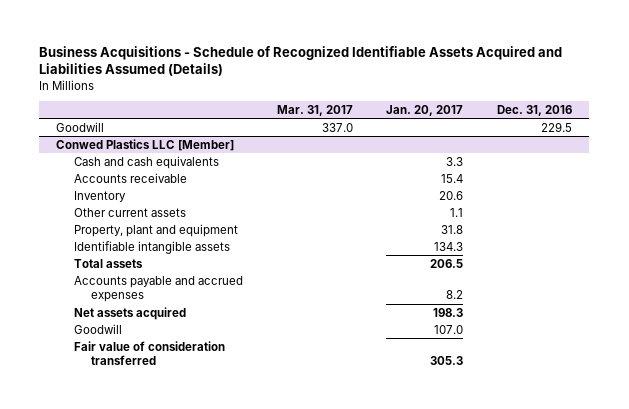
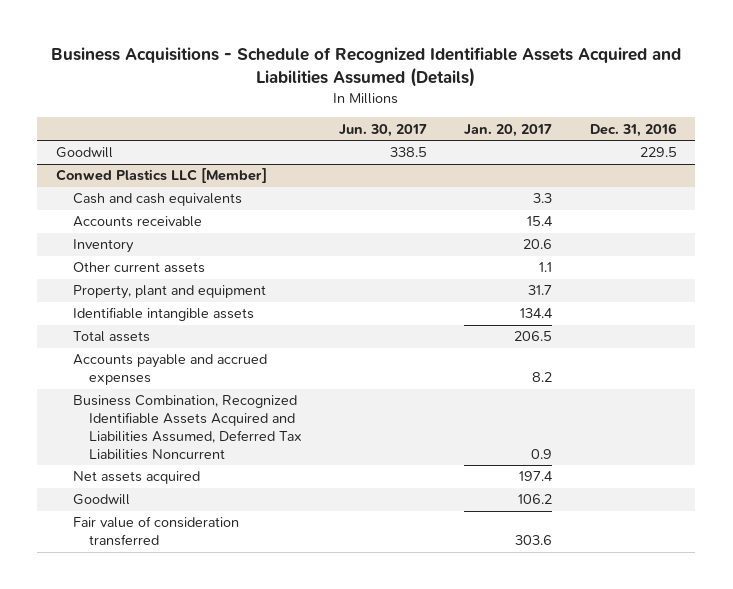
- | Mar. 31, 2017 | Jan. 20, 2017 | Dec. 31, 2016
+ | Jun. 30, 2017 | Jan. 20, 2017 | Dec. 31, 2016
@ Conwed Plastics LLC [Member]
- Property, plant and equipment | | 31.8 |
- Identifiable intangible assets | | 134.3 |
+ Property, plant and equipment | | 31.7 |
+ Identifiable intangible assets | | 134.4 |
- Net assets acquired | | 198.3 |
- Goodwill | | 107.0 |
- Fair value of consideration transferred | | 305.3 |
+ Business Combination, Recognized Identifiable Assets Acquired and Liabilities Assumed, Deferred Tax Liabilities Noncurrent | | 0.9 |
+ Net assets acquired | | 197.4 |
+ Goodwill | | 106.2 |
+ Fair value of consideration transferred | | 303.6 |

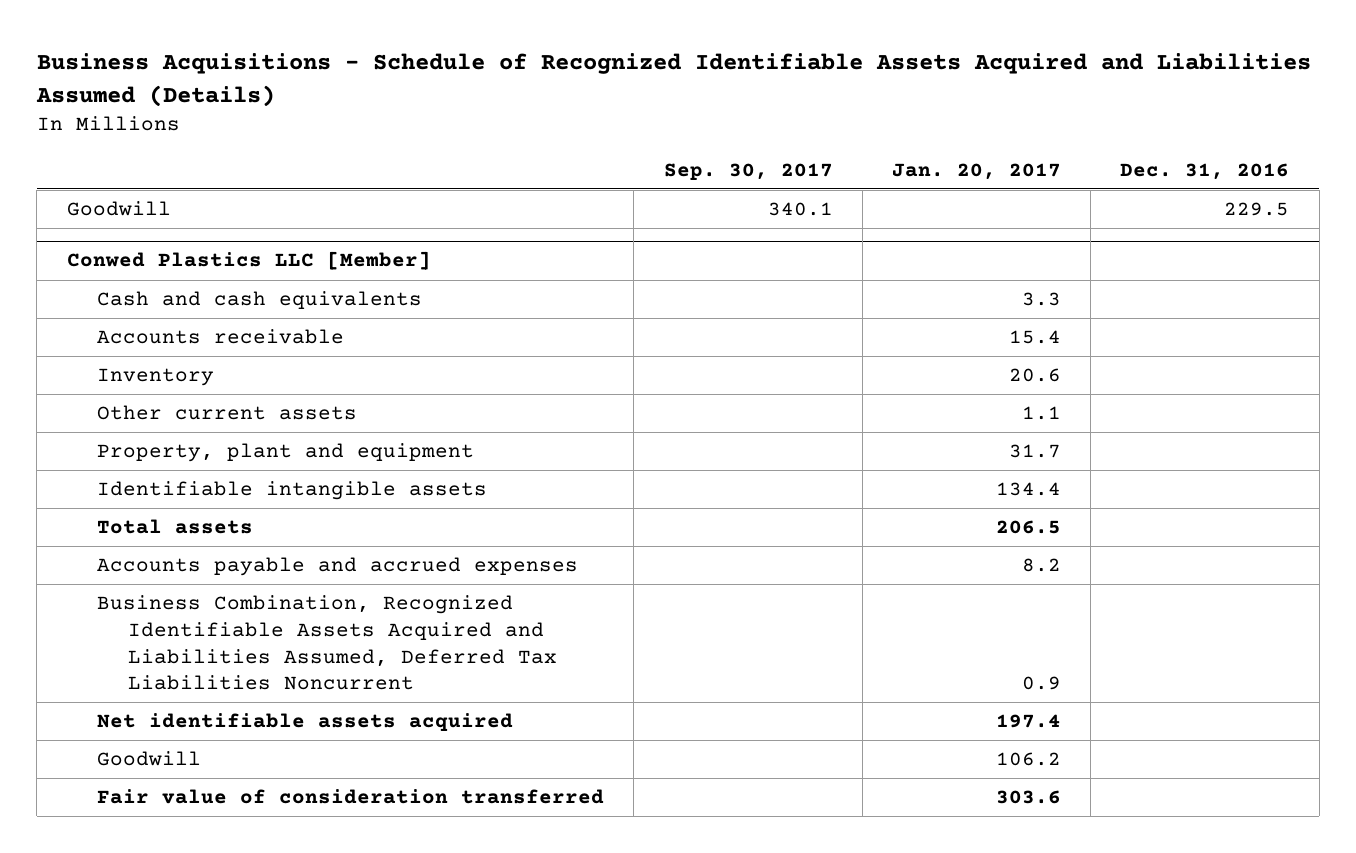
- | Jun. 30, 2017 | Jan. 20, 2017 | Dec. 31, 2016
+ | Sep. 30, 2017 | Jan. 20, 2017 | Dec. 31, 2016
@ Conwed Plastics LLC [Member]
- Net assets acquired | | 197.4 |
+ Net identifiable assets acquired | | 197.4 |

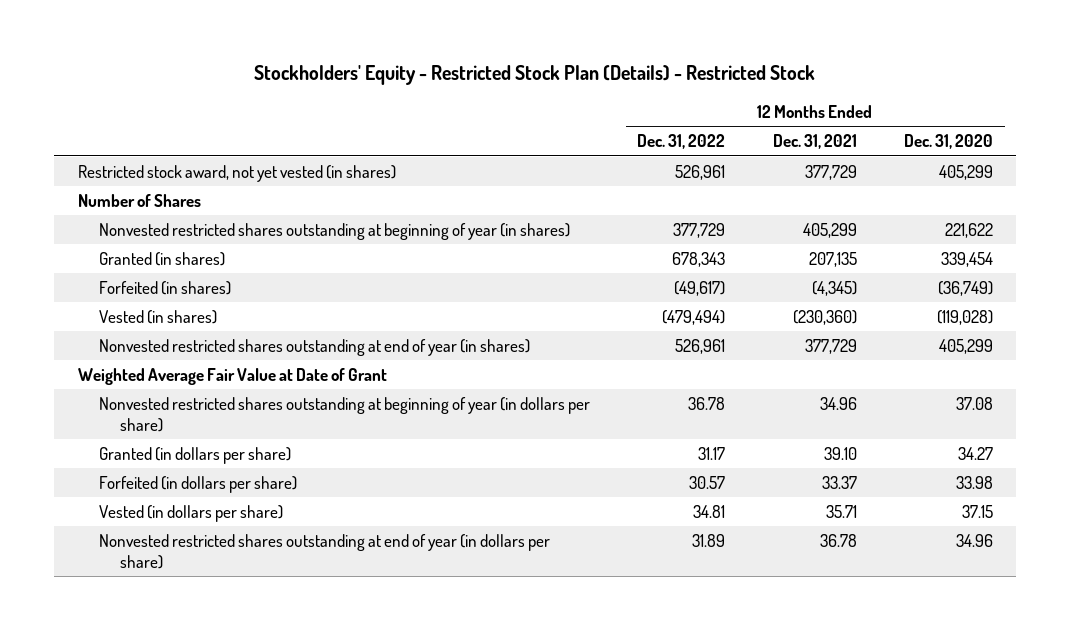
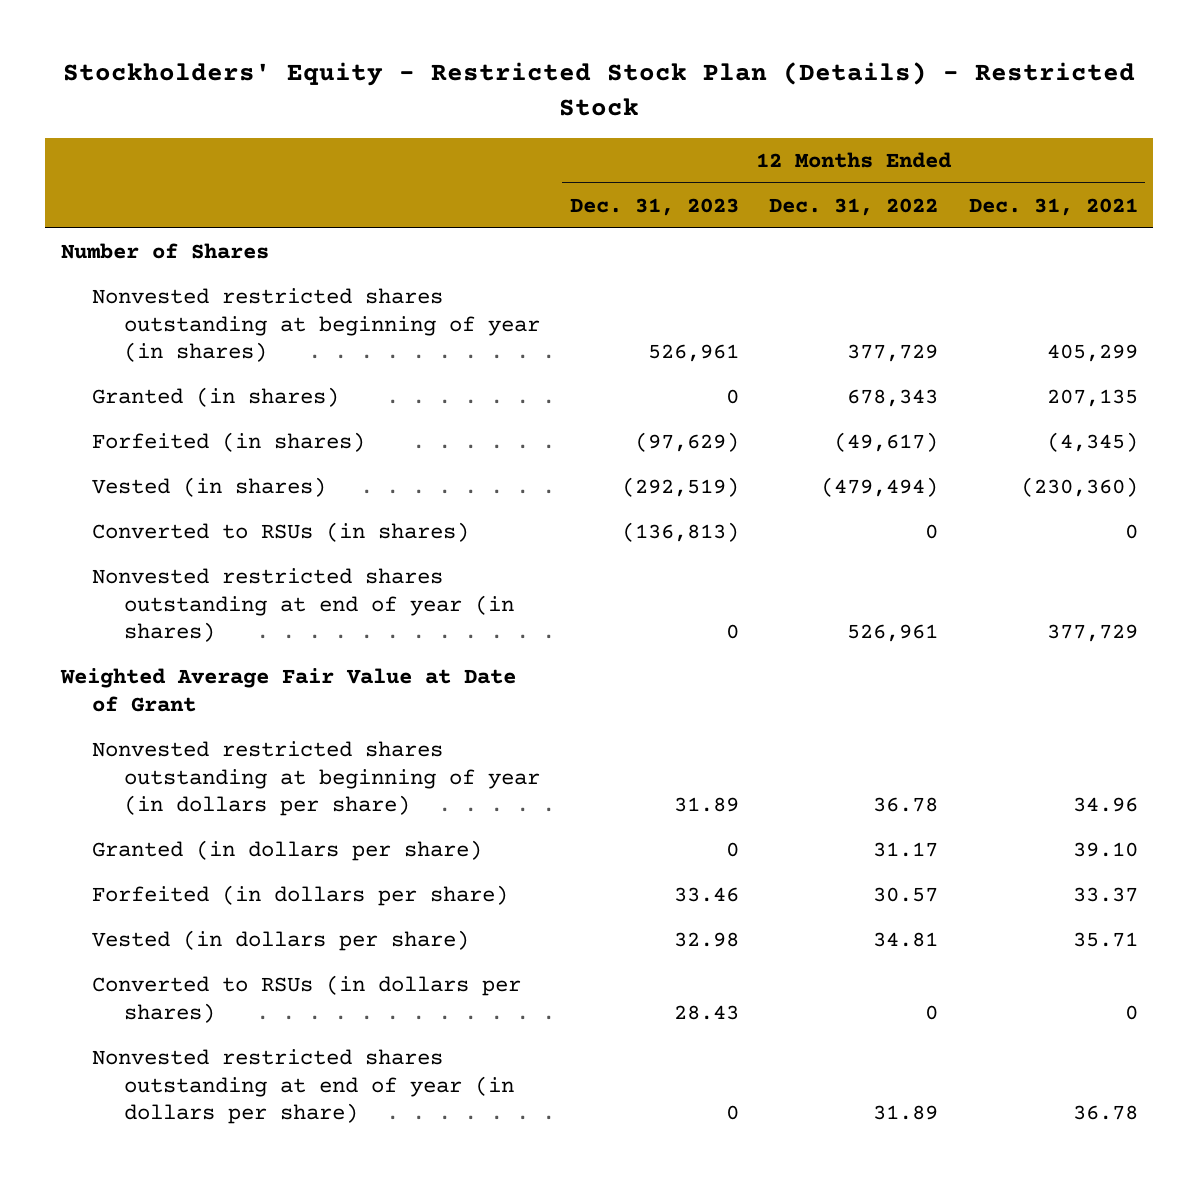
- | 12 Months Ended Dec. 31, 2022 | 12 Months Ended Dec. 31, 2021 | 12 Months Ended Dec. 31, 2020
+ | 12 Months Ended Dec. 31, 2023 | 12 Months Ended Dec. 31, 2022 | 12 Months Ended Dec. 31, 2021
- Restricted stock award, not yet vested (in shares) | 526,961 | 377,729 | 405,299
+ Converted to RSUs (in shares) | (136,813) | 0 | 0
+ Converted to RSUs (in dollars per shares) | 28.43 | 0 | 0

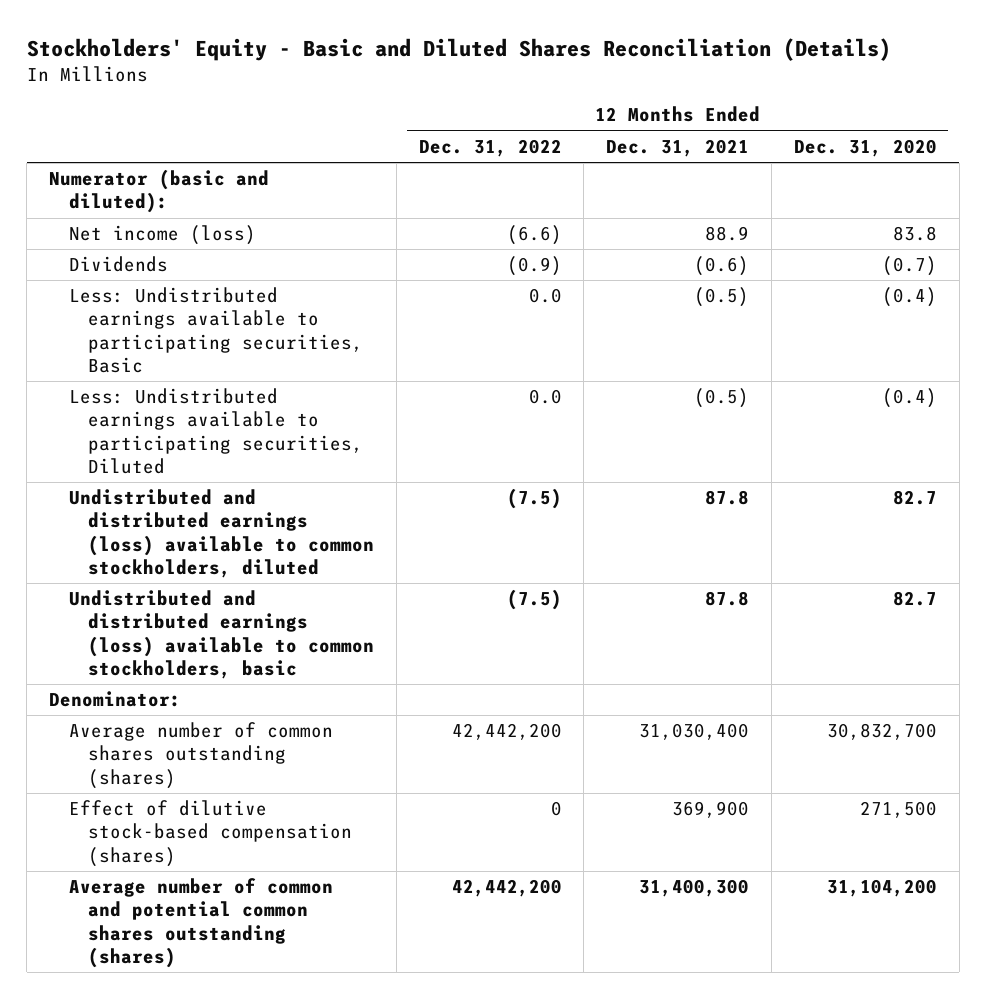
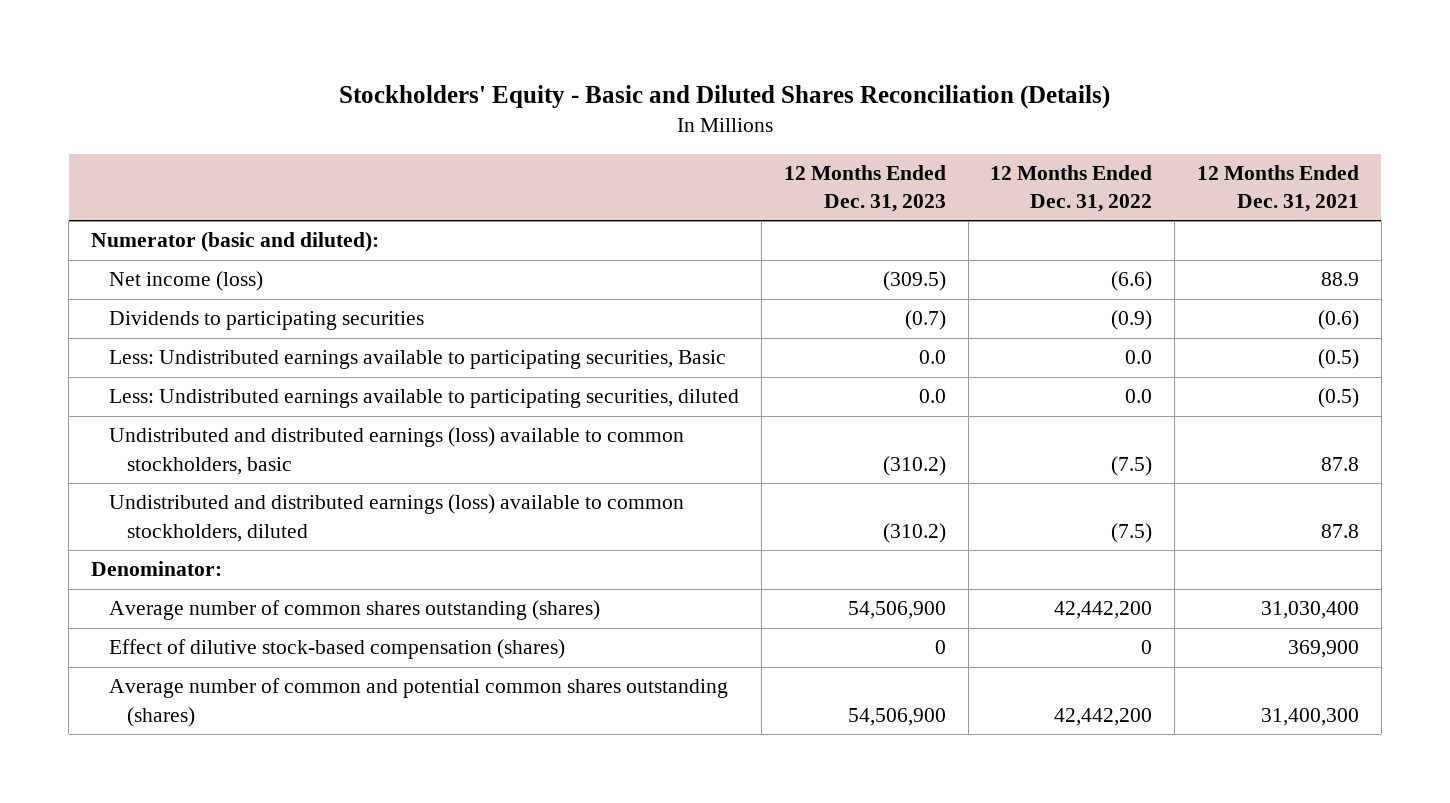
- | 12 Months Ended Dec. 31, 2022 | 12 Months Ended Dec. 31, 2021 | 12 Months Ended Dec. 31, 2020
+ | 12 Months Ended Dec. 31, 2023 | 12 Months Ended Dec. 31, 2022 | 12 Months Ended Dec. 31, 2021
- Dividends | (0.9) | (0.6) | (0.7)
+ Dividends to participating securities | (0.7) | (0.9) | (0.6)
- Less: Undistributed earnings available to participating securities, Diluted | 0.0 | (0.5) | (0.4)
+ Less: Undistributed earnings available to participating securities, diluted | 0.0 | 0.0 | (0.5)
moved down: Undistributed and distributed earnings (loss) available to common stockholders, diluted | (310.2) | (7.5) | 87.8

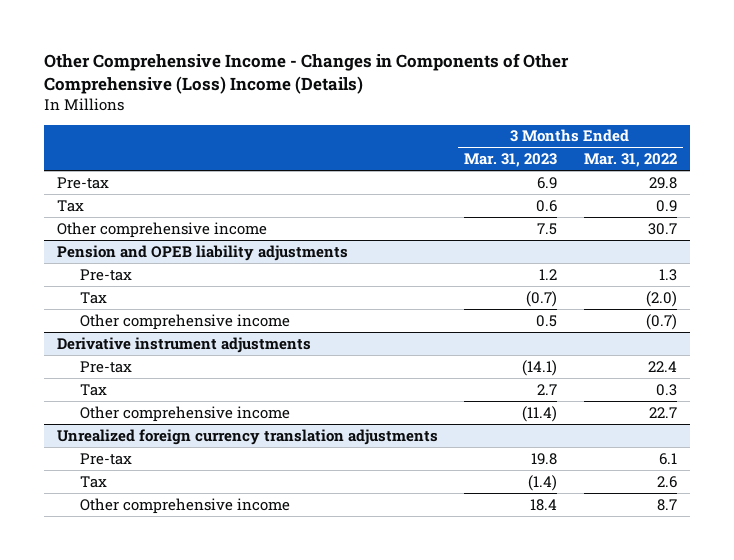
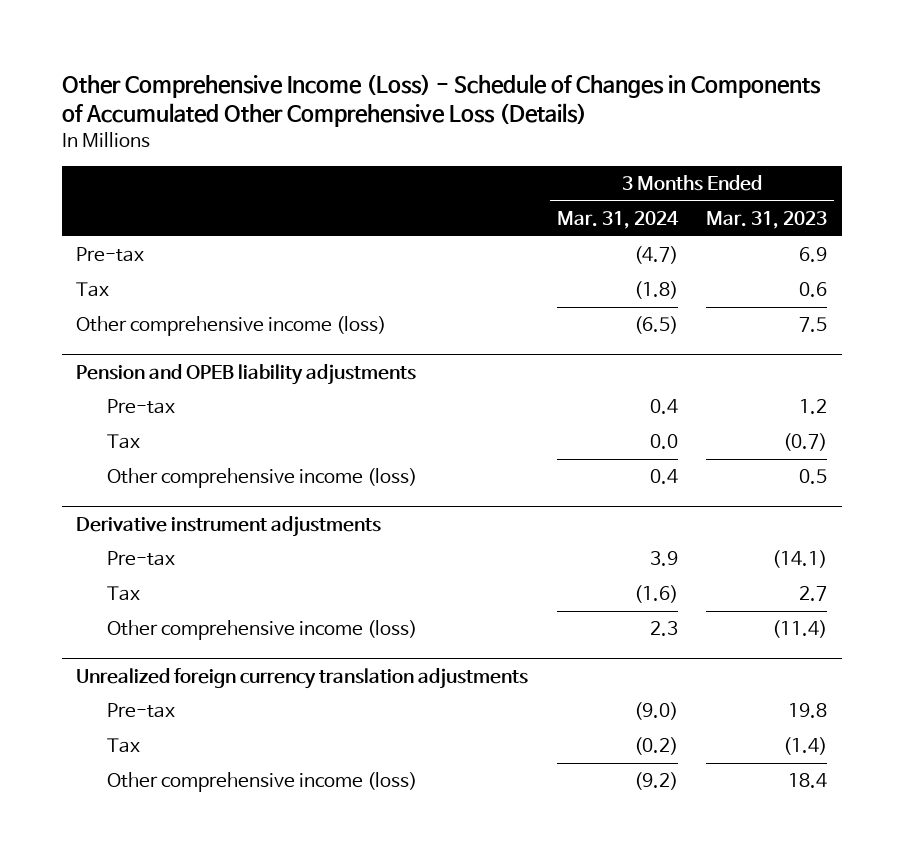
- Other Comprehensive Income - Changes in Components of Other Comprehensive (Loss) Income (Details)
+ Other Comprehensive Income (Loss) - Schedule of Changes in Components of Accumulated Other Comprehensive Loss (Details)
- | 3 Months Ended Mar. 31, 2023 | 3 Months Ended Mar. 31, 2022
+ | 3 Months Ended Mar. 31, 2024 | 3 Months Ended Mar. 31, 2023
- Other comprehensive income | 7.5 | 30.7
+ Other comprehensive income (loss) | (6.5) | 7.5
@ Pension and OPEB liability adjustments
- Other comprehensive income | 0.5 | (0.7)
+ Other comprehensive income (loss) | 0.4 | 0.5
@ Derivative instrument adjustments
- Other comprehensive income | (11.4) | 22.7
+ Other comprehensive income (loss) | 2.3 | (11.4)
@ Unrealized foreign currency translation adjustments
- Other comprehensive income | 18.4 | 8.7
+ Other comprehensive income (loss) | (9.2) | 18.4

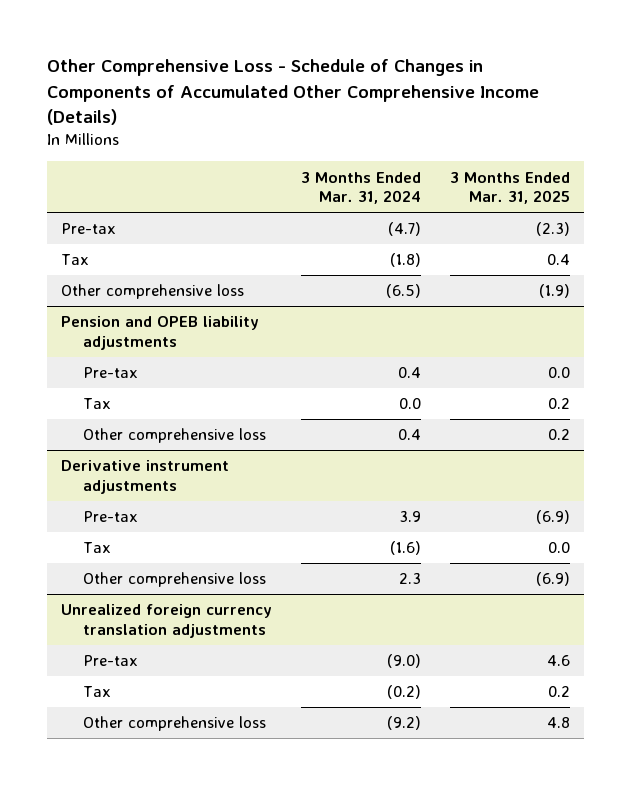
- Other Comprehensive Income (Loss) - Schedule of Changes in Components of Accumulated Other Comprehensive Loss (Details)
+ Other Comprehensive Loss - Schedule of Changes in Components of Accumulated Other Comprehensive Income (Details)
- | 3 Months Ended Mar. 31, 2024 | 3 Months Ended Mar. 31, 2023
+ | 3 Months Ended Mar. 31, 2024 | 3 Months Ended Mar. 31, 2025
- Other comprehensive income (loss) | (6.5) | 7.5
+ Other comprehensive loss | (6.5) | (1.9)
@ Pension and OPEB liability adjustments
- Other comprehensive income (loss) | 0.4 | 0.5
+ Other comprehensive loss | 0.4 | 0.2
@ Derivative instrument adjustments
- Other comprehensive income (loss) | 2.3 | (11.4)
+ Other comprehensive loss | 2.3 | (6.9)
@ Unrealized foreign currency translation adjustments
- Other comprehensive income (loss) | (9.2) | 18.4
+ Other comprehensive loss | (9.2) | 4.8

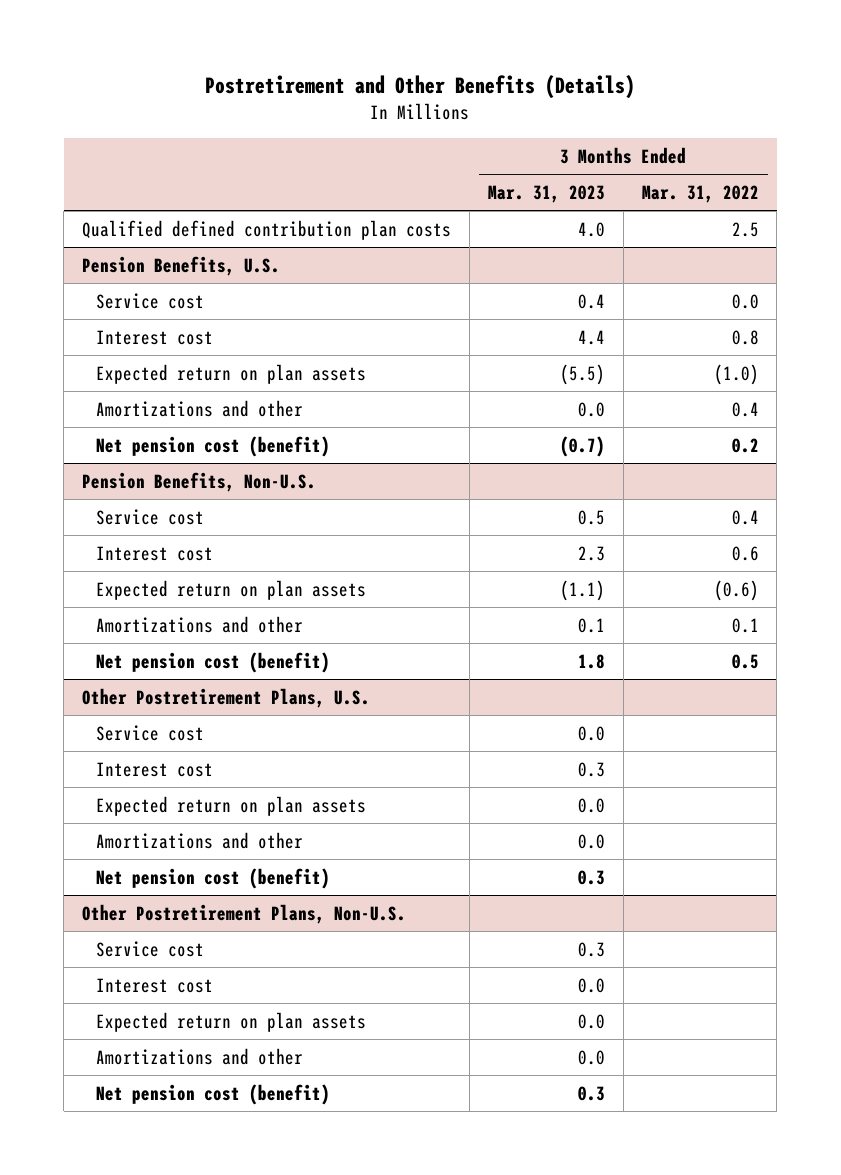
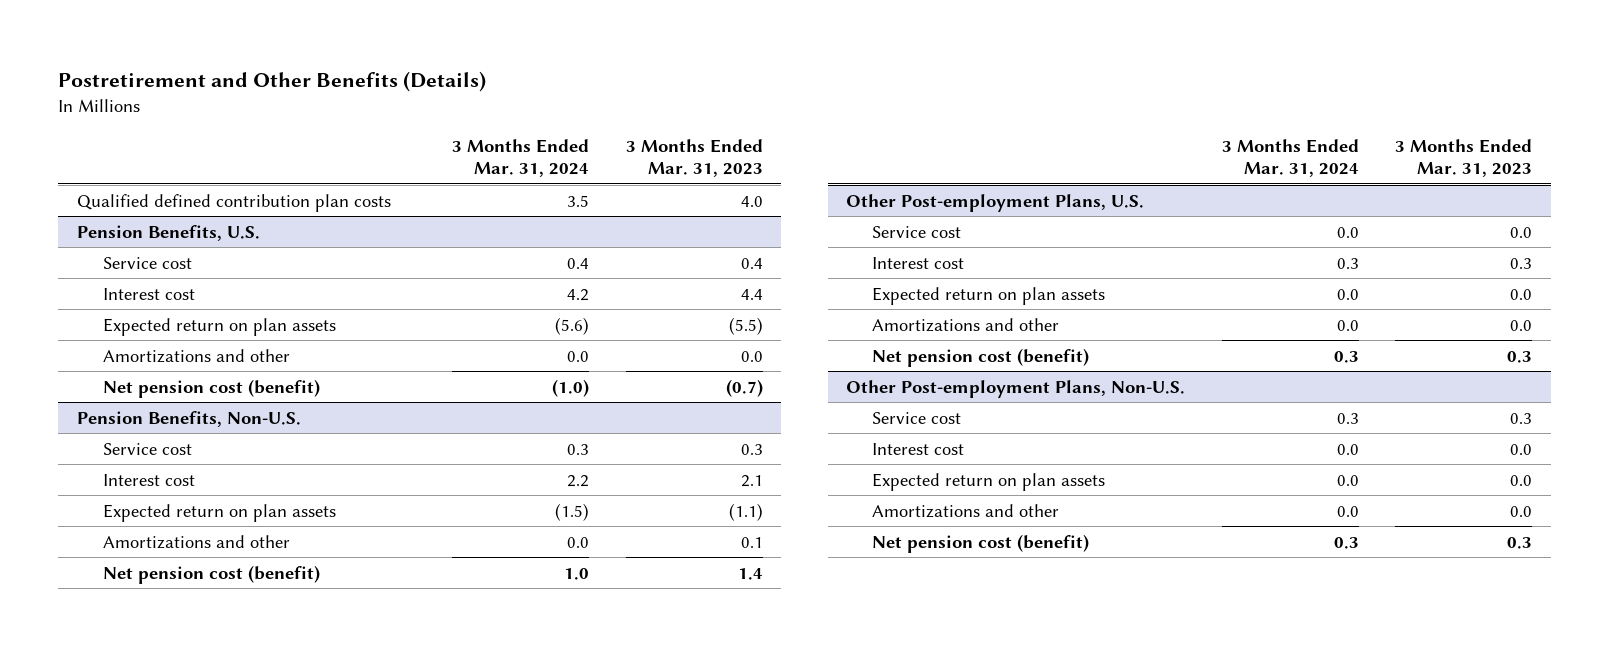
- | 3 Months Ended Mar. 31, 2023 | 3 Months Ended Mar. 31, 2022
+ | 3 Months Ended Mar. 31, 2024 | 3 Months Ended Mar. 31, 2023
@ Pension Benefits, Non-U.S.
- Service cost | 0.5 | 0.4
- Interest cost | 2.3 | 0.6
+ Service cost | 0.3 | 0.3
+ Interest cost | 2.2 | 2.1
- Net pension cost (benefit) | 1.8 | 0.5
- Other Postretirement Plans, U.S.
@ Pension Benefits, Non-U.S.
+ Net pension cost (benefit) | 1.0 | 1.4
+ Other Post-employment Plans, U.S.
- Other Postretirement Plans, Non-U.S.
+ Other Post-employment Plans, Non-U.S.

